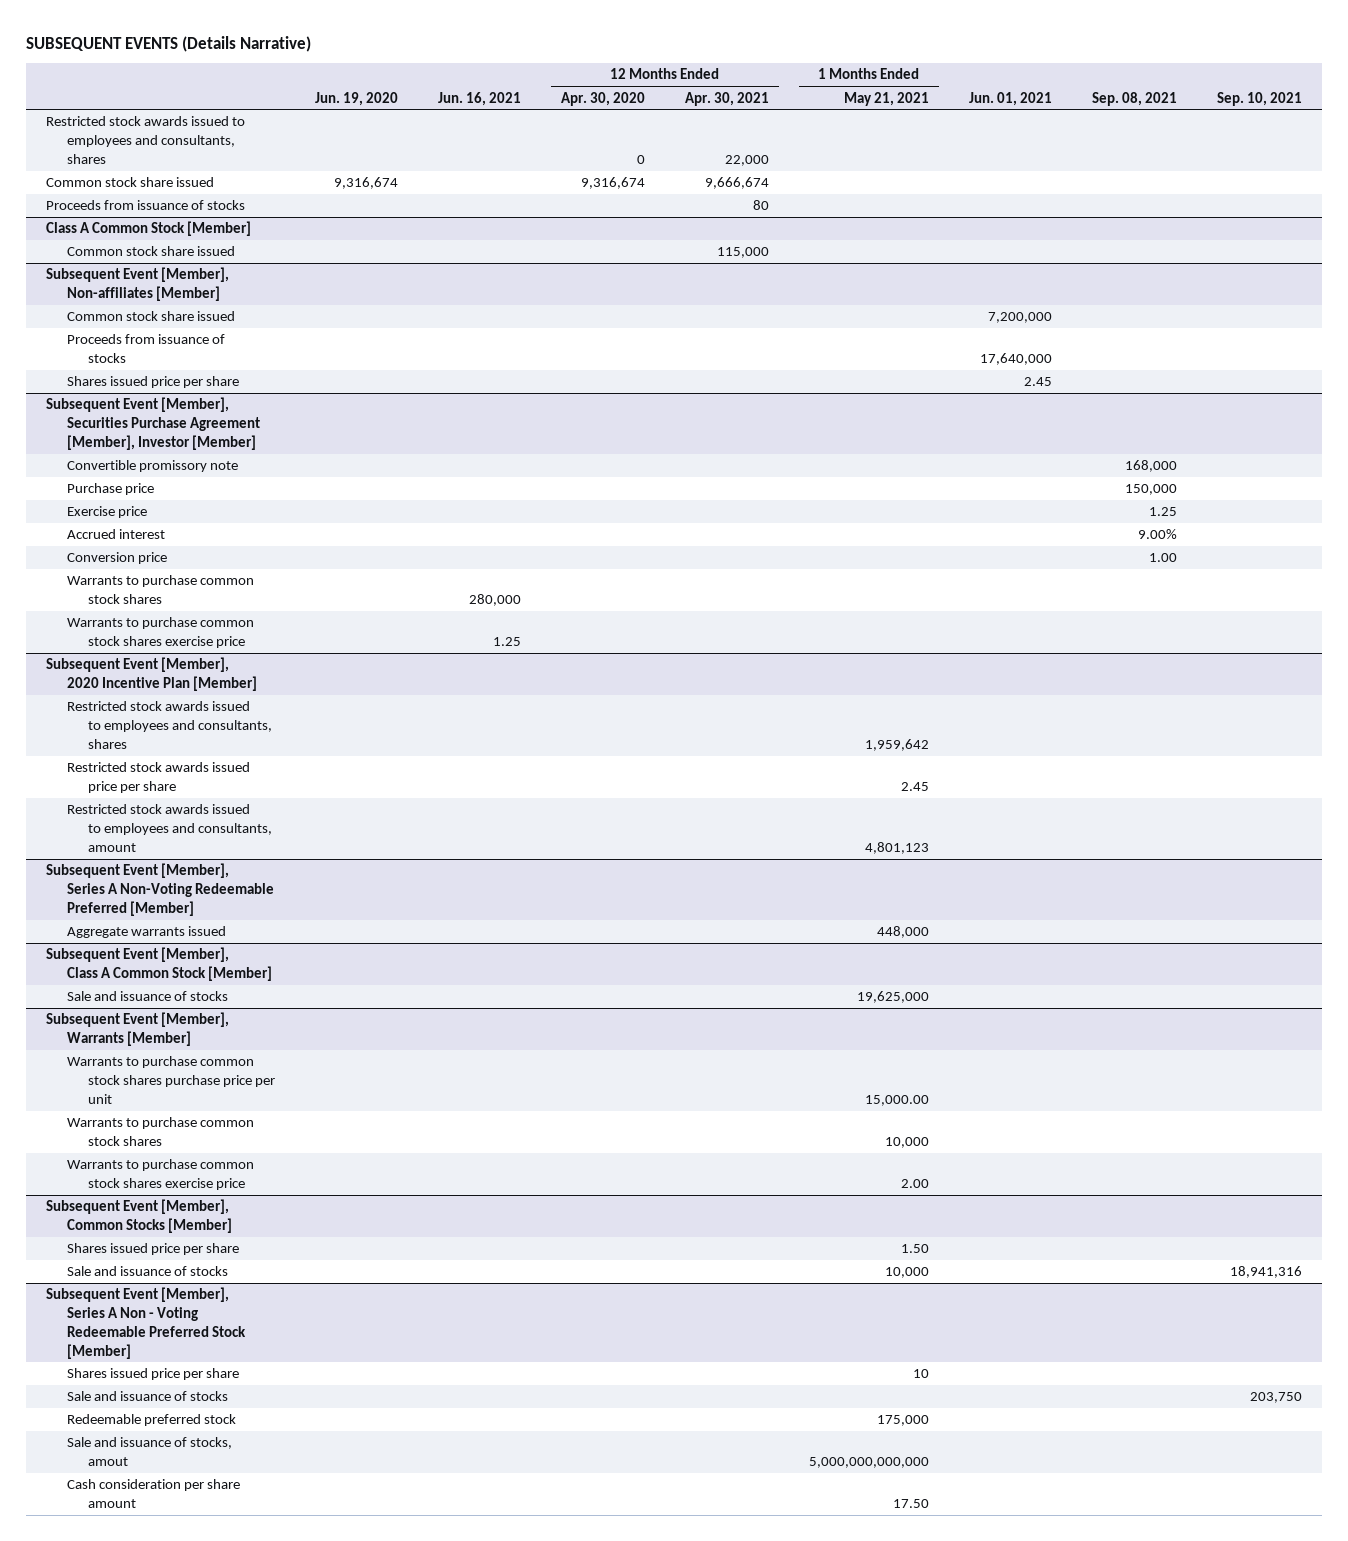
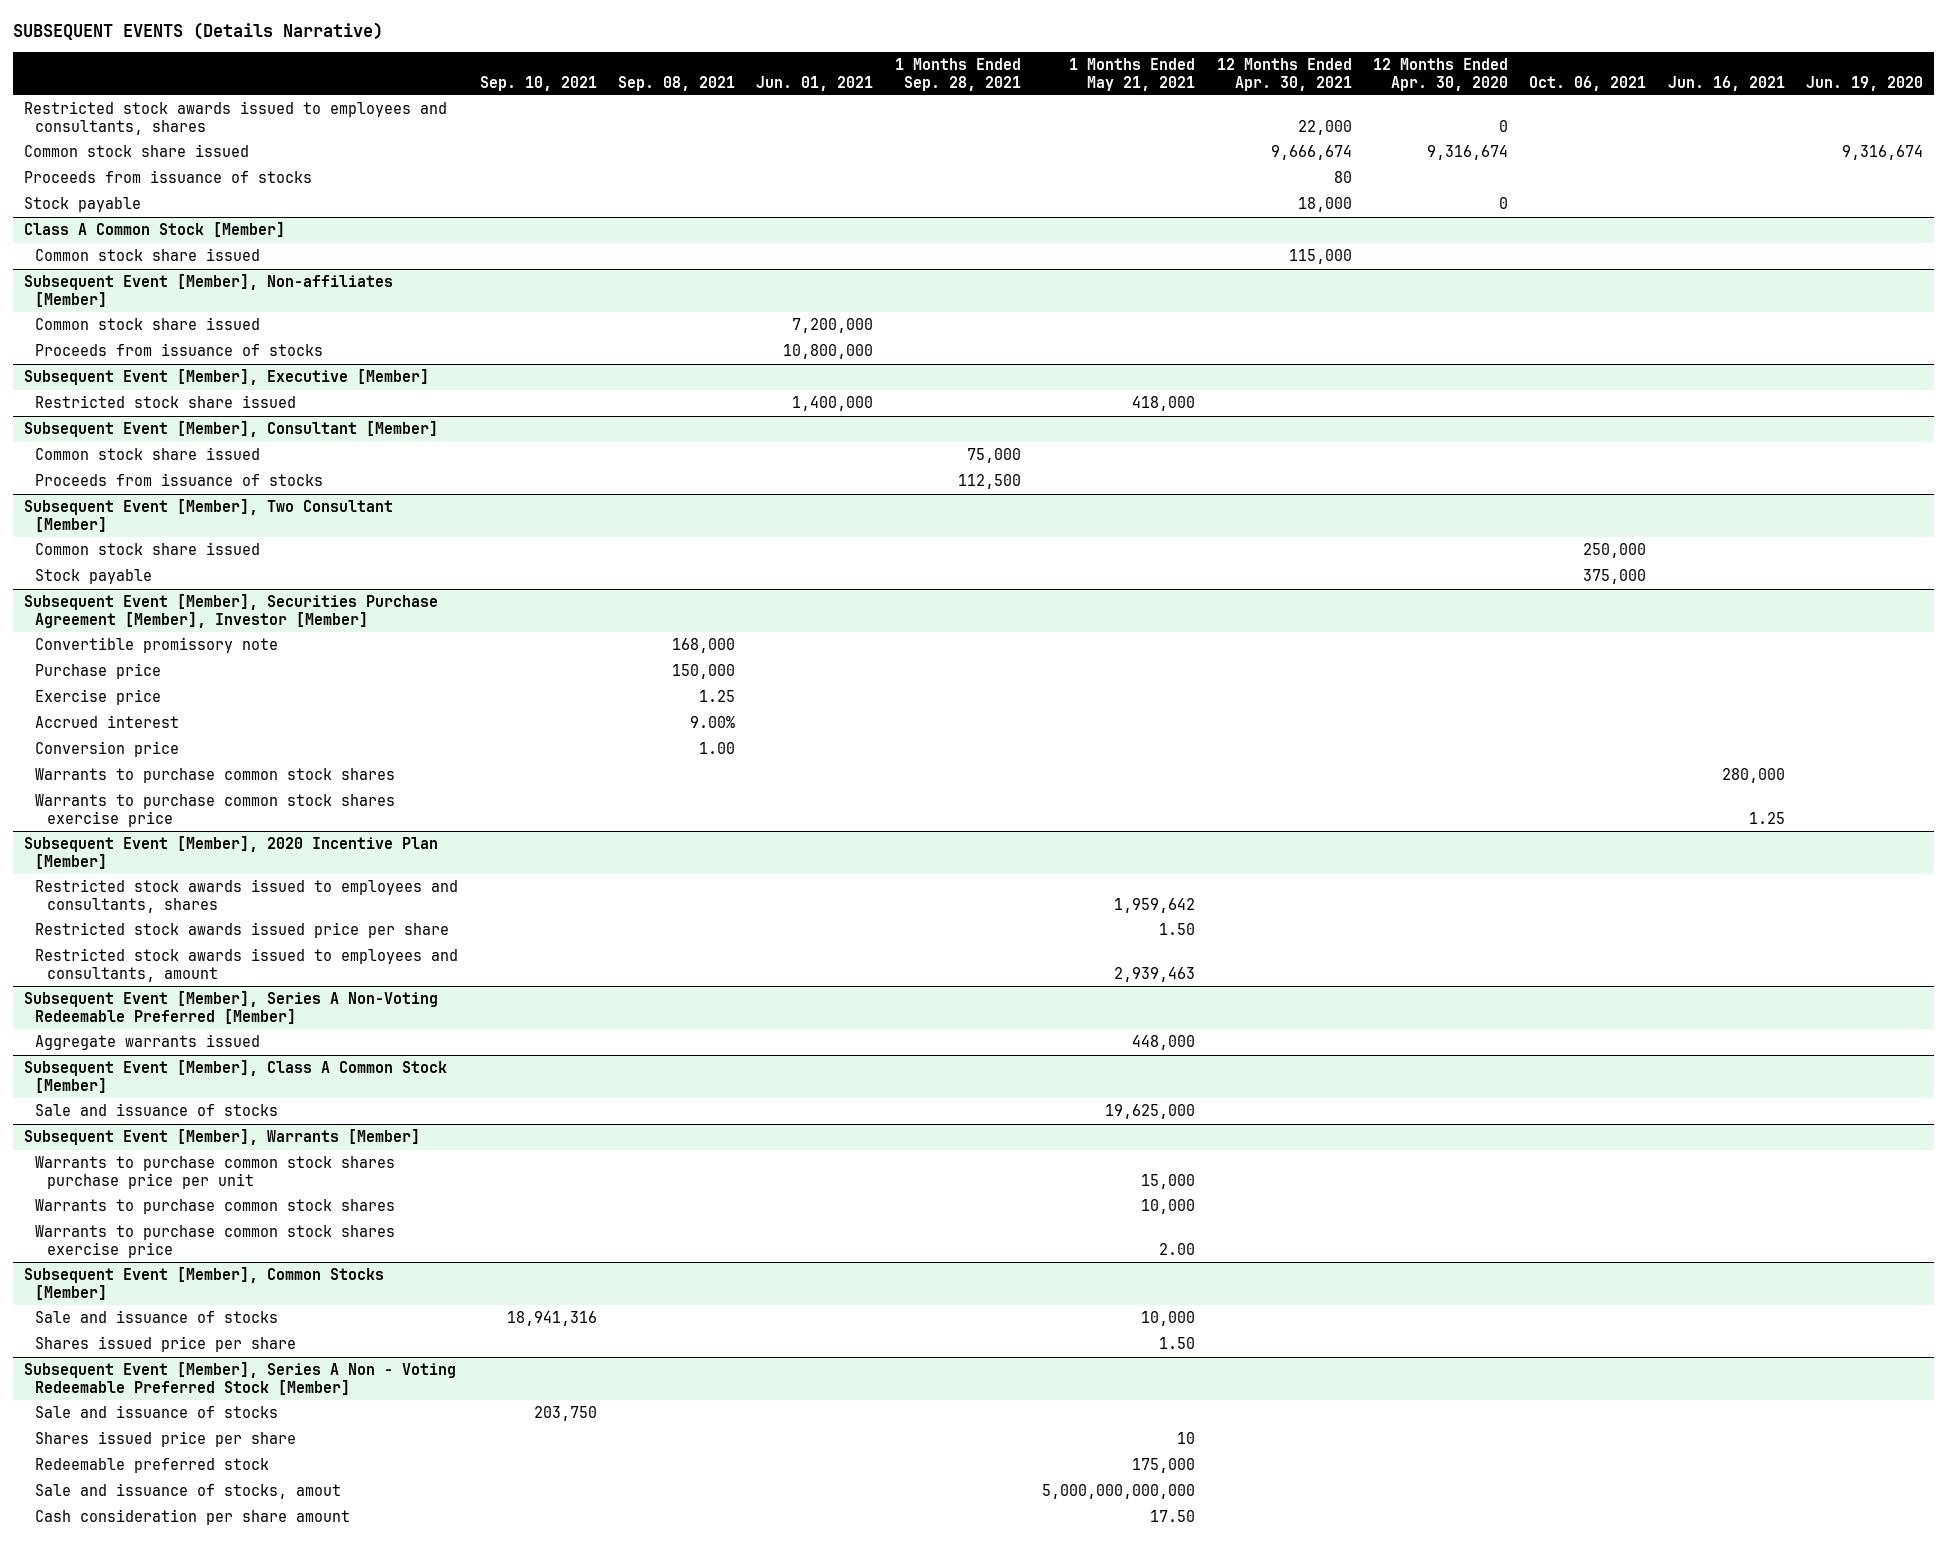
- | Jun. 19, 2020 | Jun. 16, 2021 | 12 Months Ended Apr. 30, 2020 | 12 Months Ended Apr. 30, 2021 | 1 Months Ended May 21, 2021 | Jun. 01, 2021 | Sep. 08, 2021 | Sep. 10, 2021
+ | Sep. 10, 2021 | Sep. 08, 2021 | Jun. 01, 2021 | 1 Months Ended Sep. 28, 2021 | 1 Months Ended May 21, 2021 | 12 Months Ended Apr. 30, 2021 | 12 Months Ended Apr. 30, 2020 | Oct. 06, 2021 | Jun. 16, 2021 | Jun. 19, 2020
+ Stock payable | | | | | | 18,000 | 0 | | |
@ Subsequent Event [Member], Non-affiliates [Member]
- Proceeds from issuance of stocks | | | | | | 17,640,000 | |
- Shares issued price per share | | | | | | 2.45 | |
+ Proceeds from issuance of stocks | | | 10,800,000 | | | | | | |
+ Subsequent Event [Member], Executive [Member]
+ Restricted stock share issued | | | 1,400,000 | | 418,000 | | | | |
+ Subsequent Event [Member], Consultant [Member]
+ Common stock share issued | | | | 75,000 | | | | | |
+ Proceeds from issuance of stocks | | | | 112,500 | | | | | |
+ Subsequent Event [Member], Two Consultant [Member]
+ Common stock share issued | | | | | | | | 250,000 | |
+ Stock payable | | | | | | | | 375,000 | |
@ Subsequent Event [Member], 2020 Incentive Plan [Member]
- Restricted stock awards issued price per share | | | | | 2.45 | | |
- Restricted stock awards issued to employees and consultants, amount | | | | | 4,801,123 | | |
+ Restricted stock awards issued price per share | | | | | 1.50 | | | | |
+ Restricted stock awards issued to employees and consultants, amount | | | | | 2,939,463 | | | | |
@ Subsequent Event [Member], Warrants [Member]
- Warrants to purchase common stock shares purchase price per unit | | | | | 15,000.00 | | |
+ Warrants to purchase common stock shares purchase price per unit | | | | | 15,000 | | | | |
@ Subsequent Event [Member], Common Stocks [Member]
moved down: Shares issued price per share | | | | | 1.50 | | | | |
@ Subsequent Event [Member], Series A Non - Voting Redeemable Preferred Stock [Member]
moved down: Shares issued price per share | | | | | 10 | | | | |

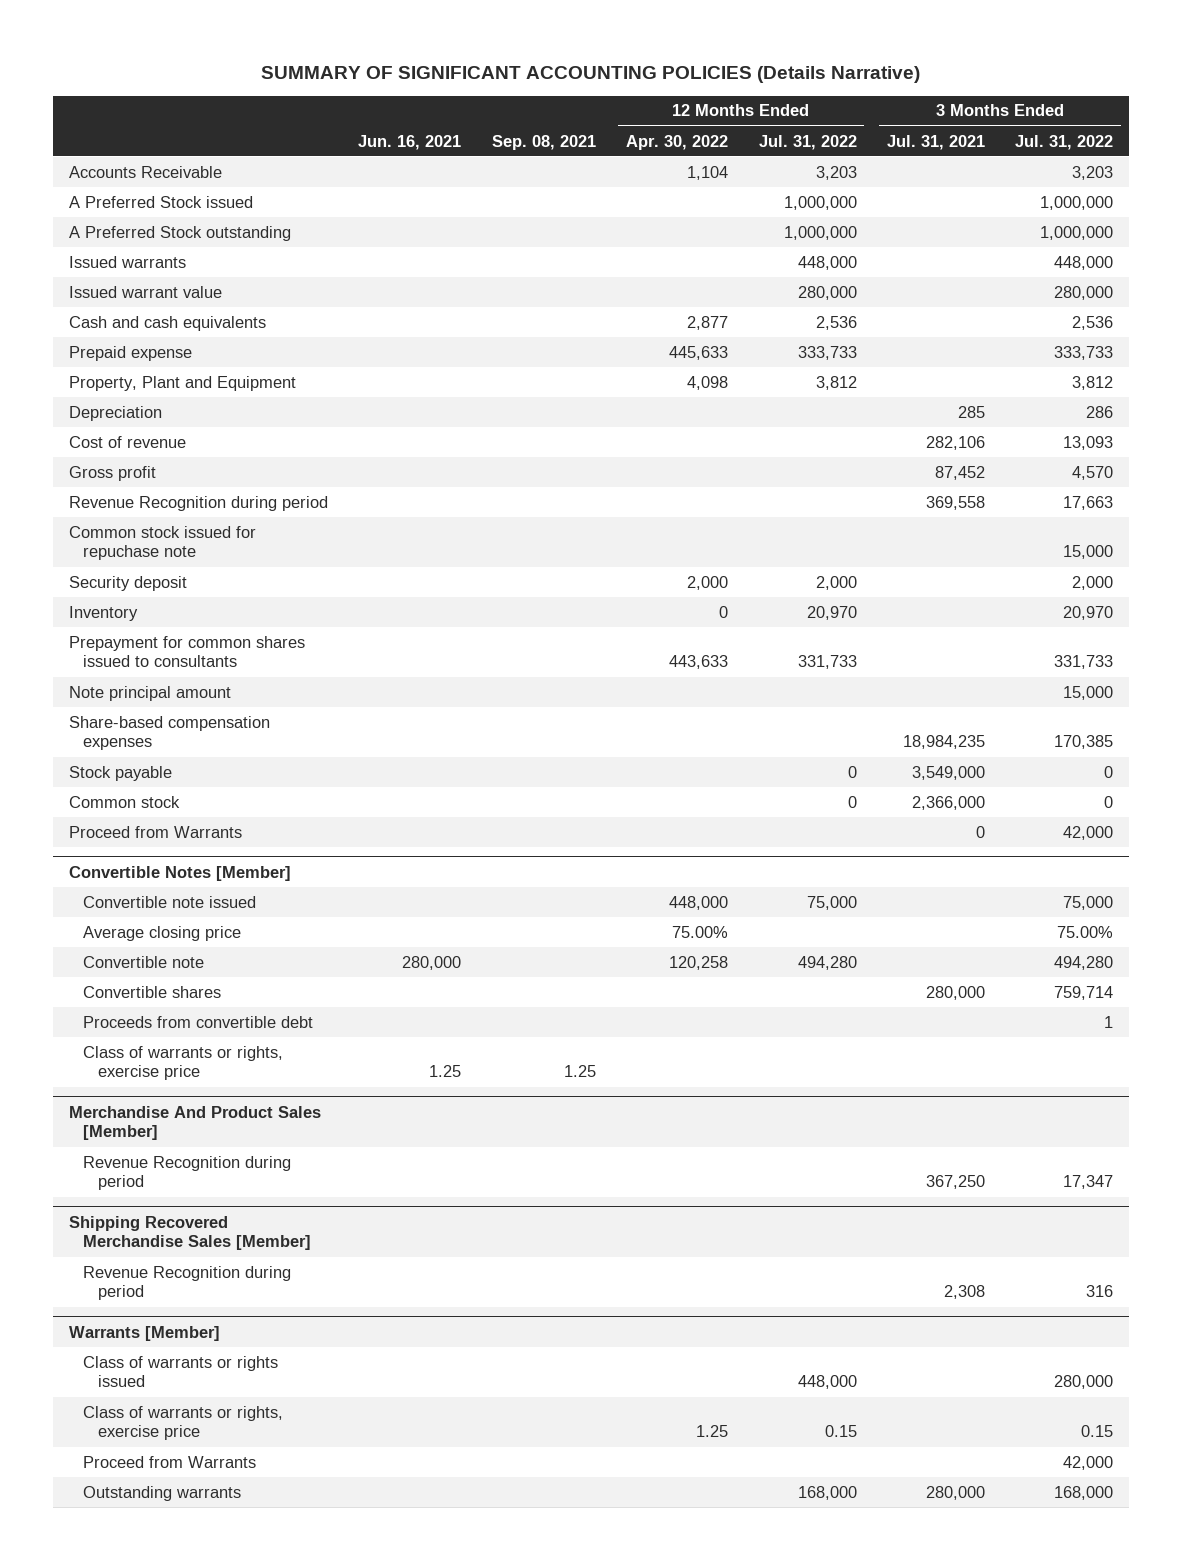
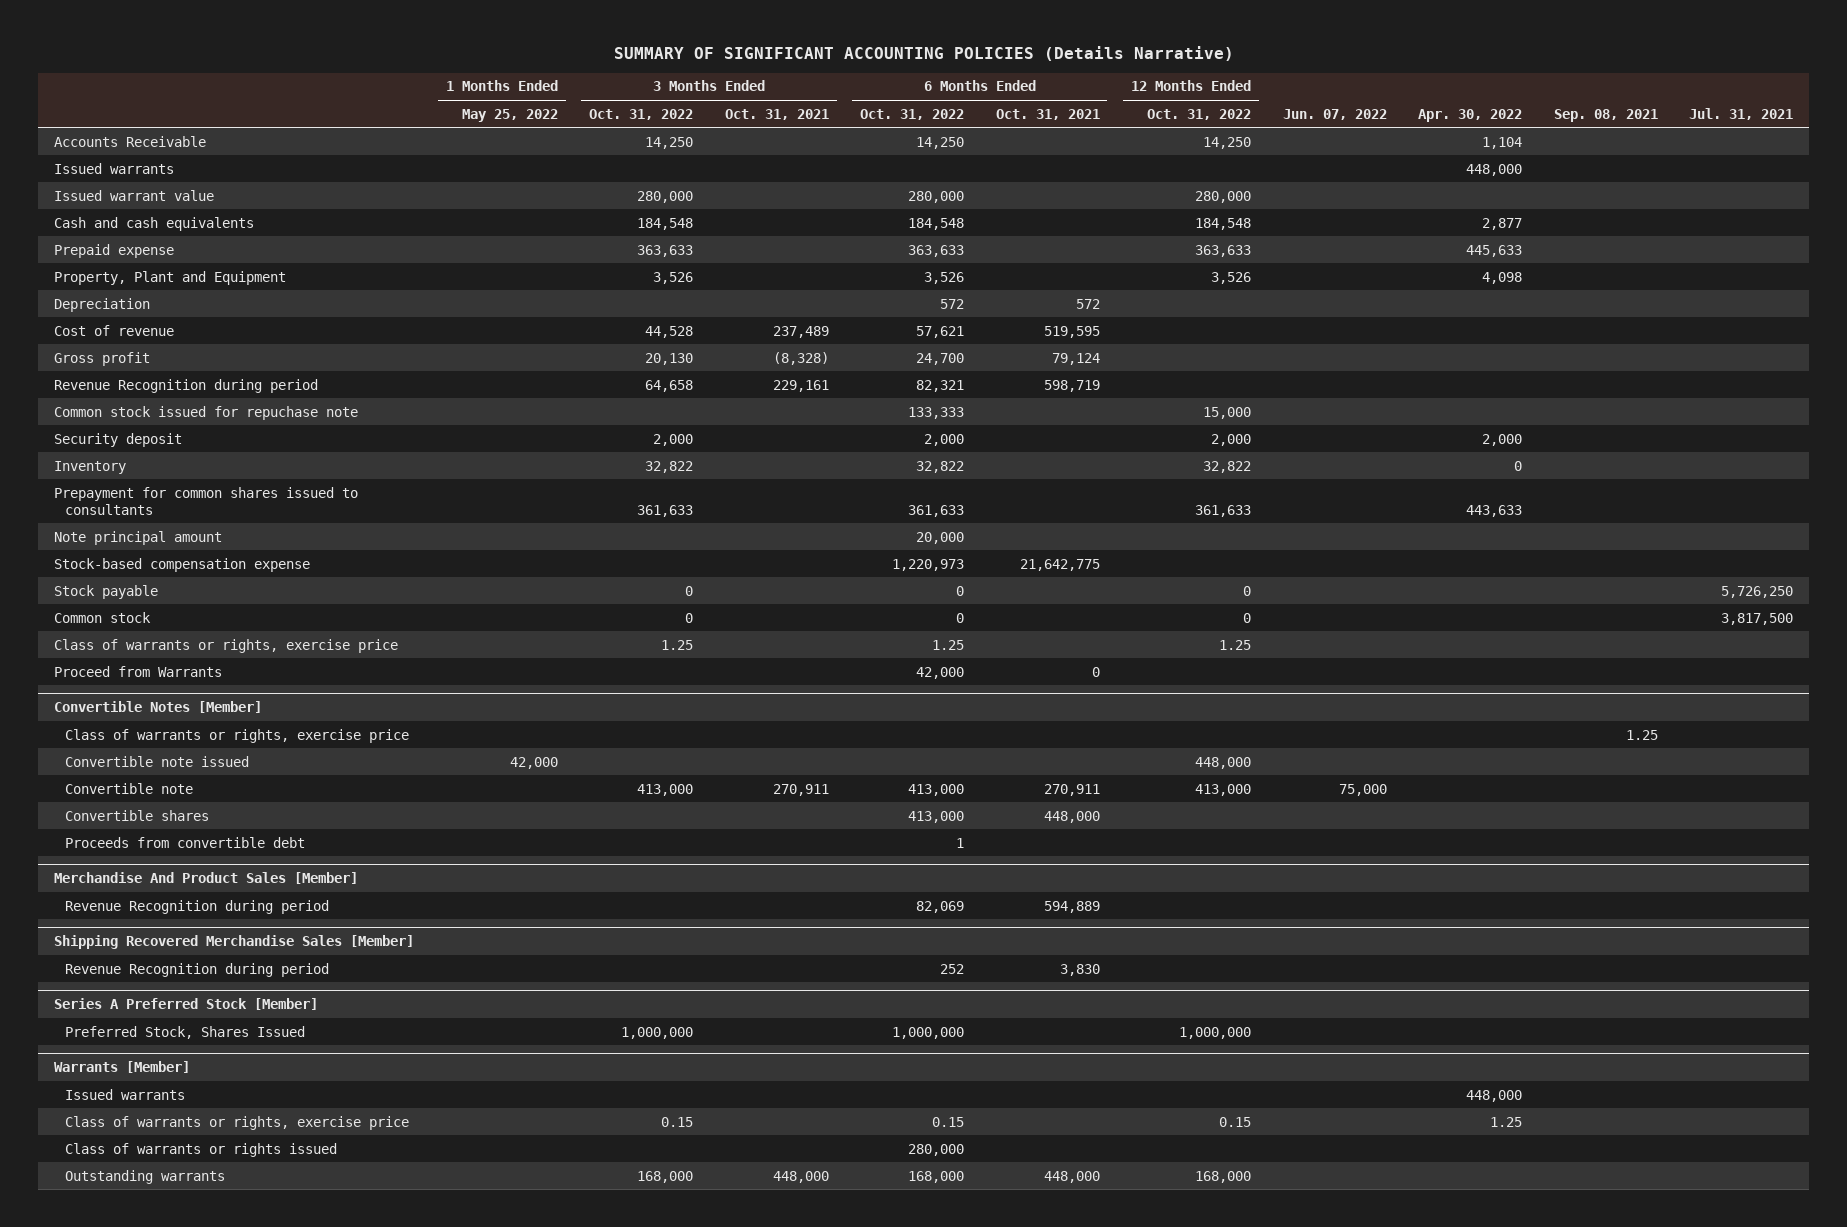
- | Jun. 16, 2021 | Sep. 08, 2021 | 12 Months Ended Apr. 30, 2022 | 12 Months Ended Jul. 31, 2022 | 3 Months Ended Jul. 31, 2021 | 3 Months Ended Jul. 31, 2022
+ | 1 Months Ended May 25, 2022 | 3 Months Ended Oct. 31, 2022 | 3 Months Ended Oct. 31, 2021 | 6 Months Ended Oct. 31, 2022 | 6 Months Ended Oct. 31, 2021 | 12 Months Ended Oct. 31, 2022 | Jun. 07, 2022 | Apr. 30, 2022 | Sep. 08, 2021 | Jul. 31, 2021
- A Preferred Stock issued | | | | 1,000,000 | | 1,000,000
- A Preferred Stock outstanding | | | | 1,000,000 | | 1,000,000
- Share-based compensation expenses | | | | | 18,984,235 | 170,385
+ Stock-based compensation expense | | | | 1,220,973 | 21,642,775 | | | | |
+ Class of warrants or rights, exercise price | | 1.25 | | 1.25 | | 1.25 | | | |
@ Convertible Notes [Member]
moved up: Class of warrants or rights, exercise price | | | | | | | | | 1.25 |
- Average closing price | | | 75.00% | | | 75.00%
+ Series A Preferred Stock [Member]
+ Preferred Stock, Shares Issued | | 1,000,000 | | 1,000,000 | | 1,000,000 | | | |
@ Warrants [Member]
+ Issued warrants | | | | | | | | 448,000 | |
- Proceed from Warrants | | | | | | 42,000
moved down: Class of warrants or rights issued | | | | 280,000 | | | | | |

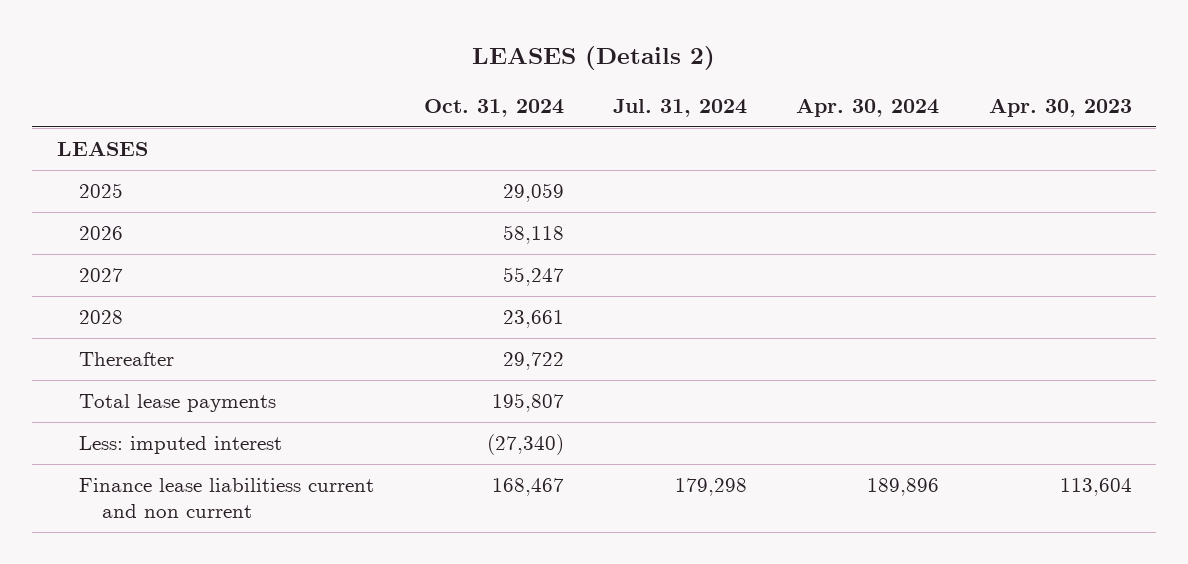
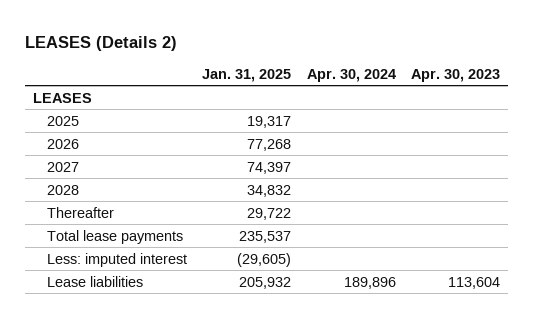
- | Oct. 31, 2024 | Jul. 31, 2024 | Apr. 30, 2024 | Apr. 30, 2023
+ | Jan. 31, 2025 | Apr. 30, 2024 | Apr. 30, 2023
- Finance lease liabilitiess current and non current | 168,467 | 179,298 | 189,896 | 113,604
+ Lease liabilities | 205,932 | 189,896 | 113,604

